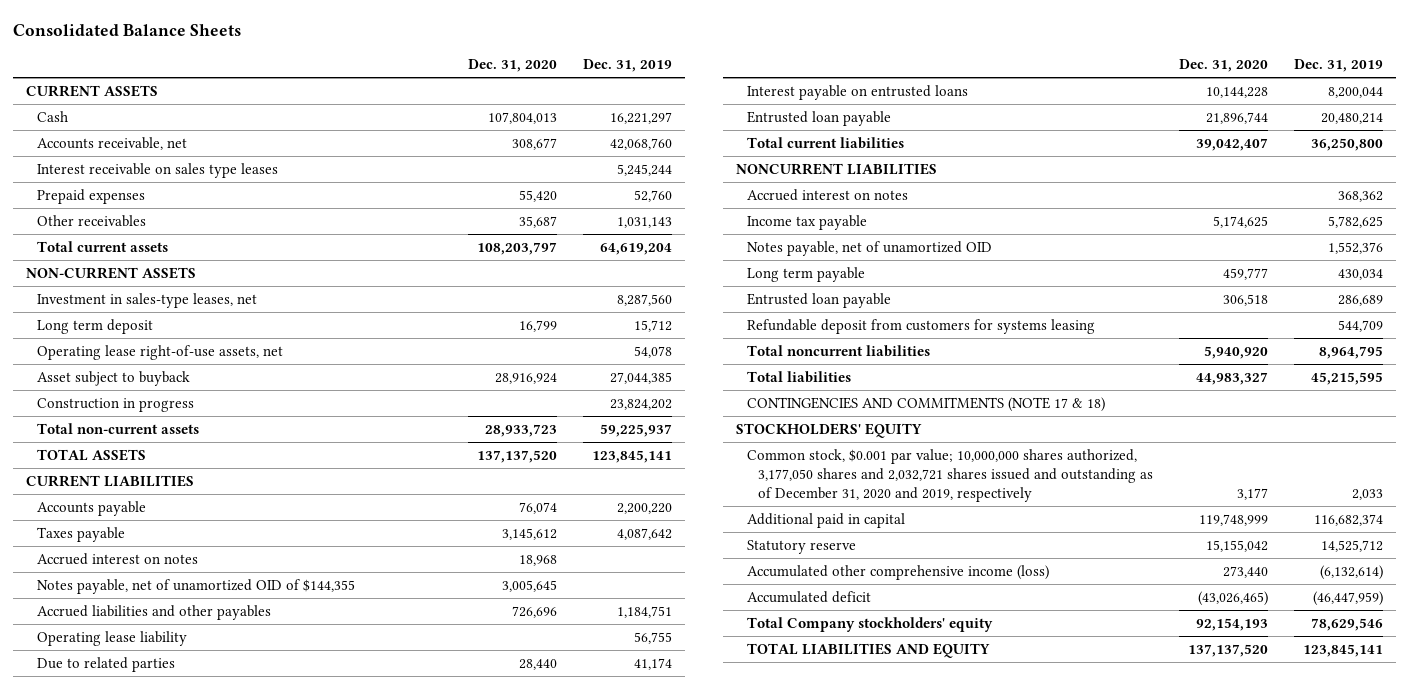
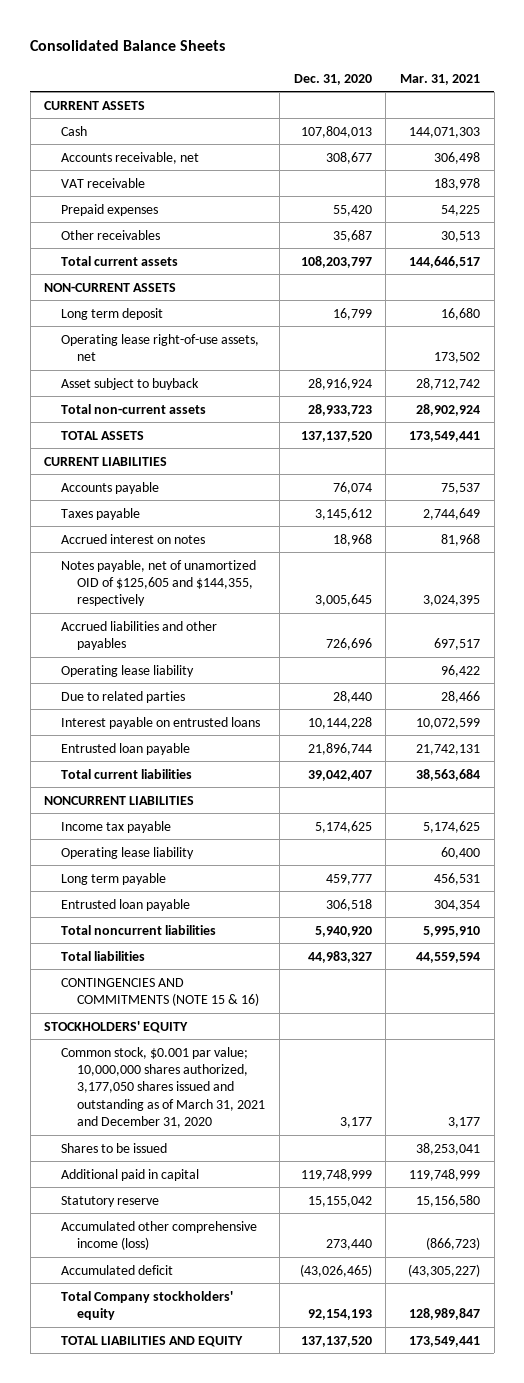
- | Dec. 31, 2020 | Dec. 31, 2019
+ | Dec. 31, 2020 | Mar. 31, 2021
- Interest receivable on sales type leases | | 5,245,244
+ VAT receivable | | 183,978
- Investment in sales-type leases, net | | 8,287,560
- Construction in progress | | 23,824,202
- Notes payable, net of unamortized OID of $144,355 | 3,005,645 |
+ Notes payable, net of unamortized OID of $125,605 and $144,355, respectively | 3,005,645 | 3,024,395
- Accrued interest on notes | | 368,362
- Notes payable, net of unamortized OID | | 1,552,376
+ Operating lease liability | | 60,400
- Refundable deposit from customers for systems leasing | | 544,709
- CONTINGENCIES AND COMMITMENTS (NOTE 17 & 18)
+ CONTINGENCIES AND COMMITMENTS (NOTE 15 & 16)
- Common stock, $0.001 par value; 10,000,000 shares authorized, 3,177,050 shares and 2,032,721 shares issued and outstanding as of December 31, 2020 and 2019, respectively | 3,177 | 2,033
+ Common stock, $0.001 par value; 10,000,000 shares authorized, 3,177,050 shares issued and outstanding as of March 31, 2021 and December 31, 2020 | 3,177 | 3,177
+ Shares to be issued | | 38,253,041

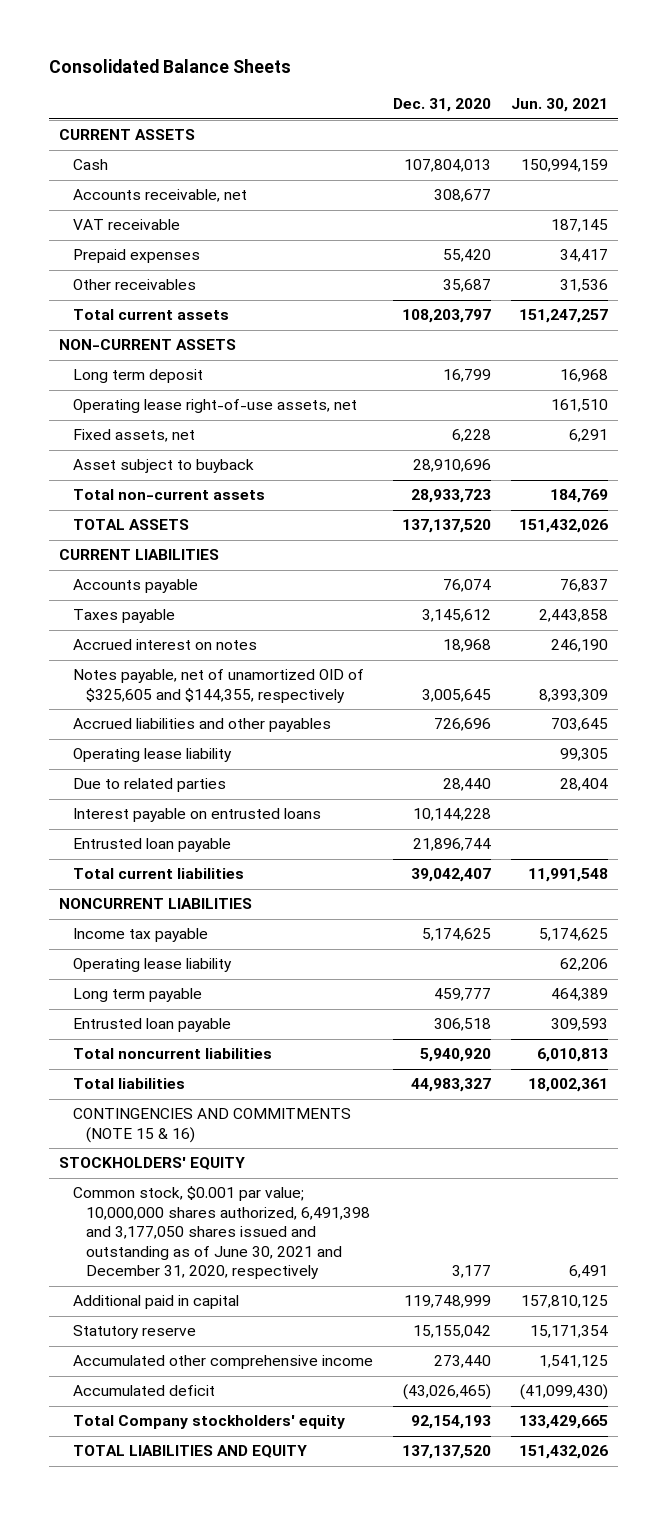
- | Dec. 31, 2020 | Mar. 31, 2021
+ | Dec. 31, 2020 | Jun. 30, 2021
- Asset subject to buyback | 28,916,924 | 28,712,742
+ Fixed assets, net | 6,228 | 6,291
+ Asset subject to buyback | 28,910,696 |
- Notes payable, net of unamortized OID of $125,605 and $144,355, respectively | 3,005,645 | 3,024,395
+ Notes payable, net of unamortized OID of $325,605 and $144,355, respectively | 3,005,645 | 8,393,309
- Common stock, $0.001 par value; 10,000,000 shares authorized, 3,177,050 shares issued and outstanding as of March 31, 2021 and December 31, 2020 | 3,177 | 3,177
- Shares to be issued | | 38,253,041
+ Common stock, $0.001 par value; 10,000,000 shares authorized, 6,491,398 and 3,177,050 shares issued and outstanding as of June 30, 2021 and December 31, 2020, respectively | 3,177 | 6,491
- Accumulated other comprehensive income (loss) | 273,440 | (866,723)
+ Accumulated other comprehensive income | 273,440 | 1,541,125

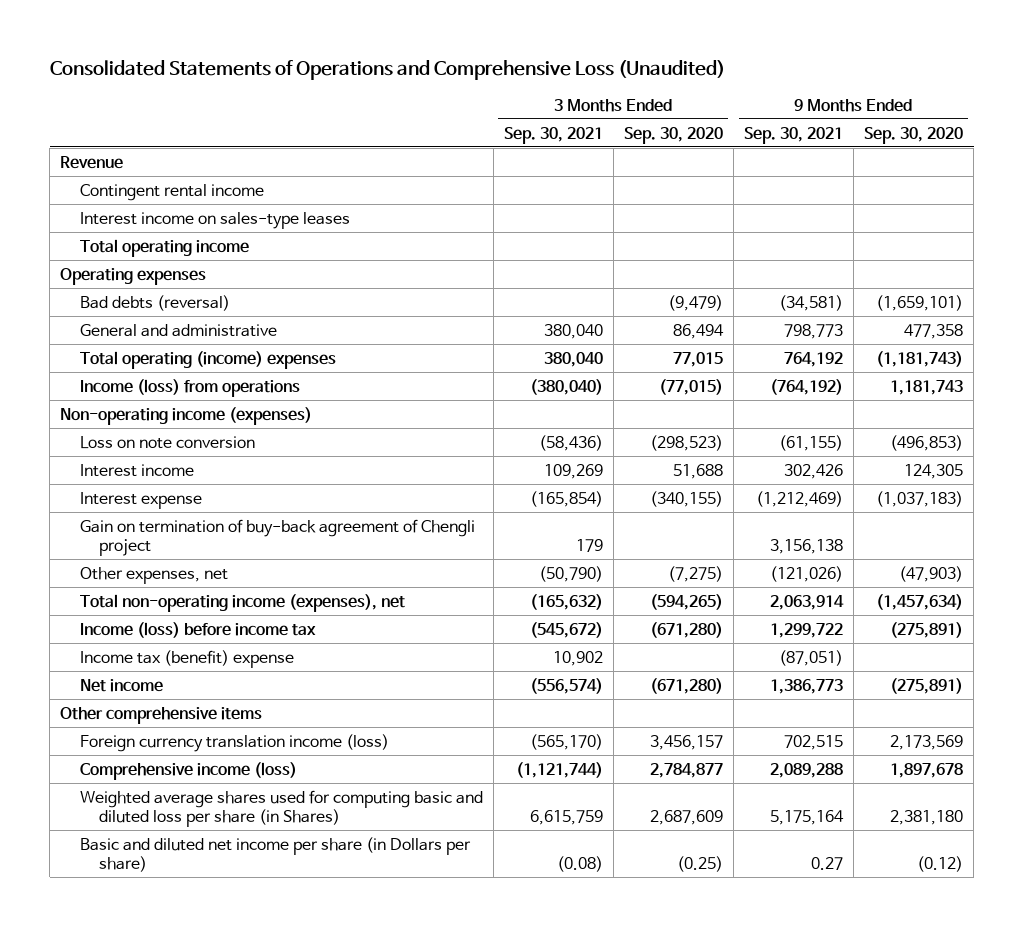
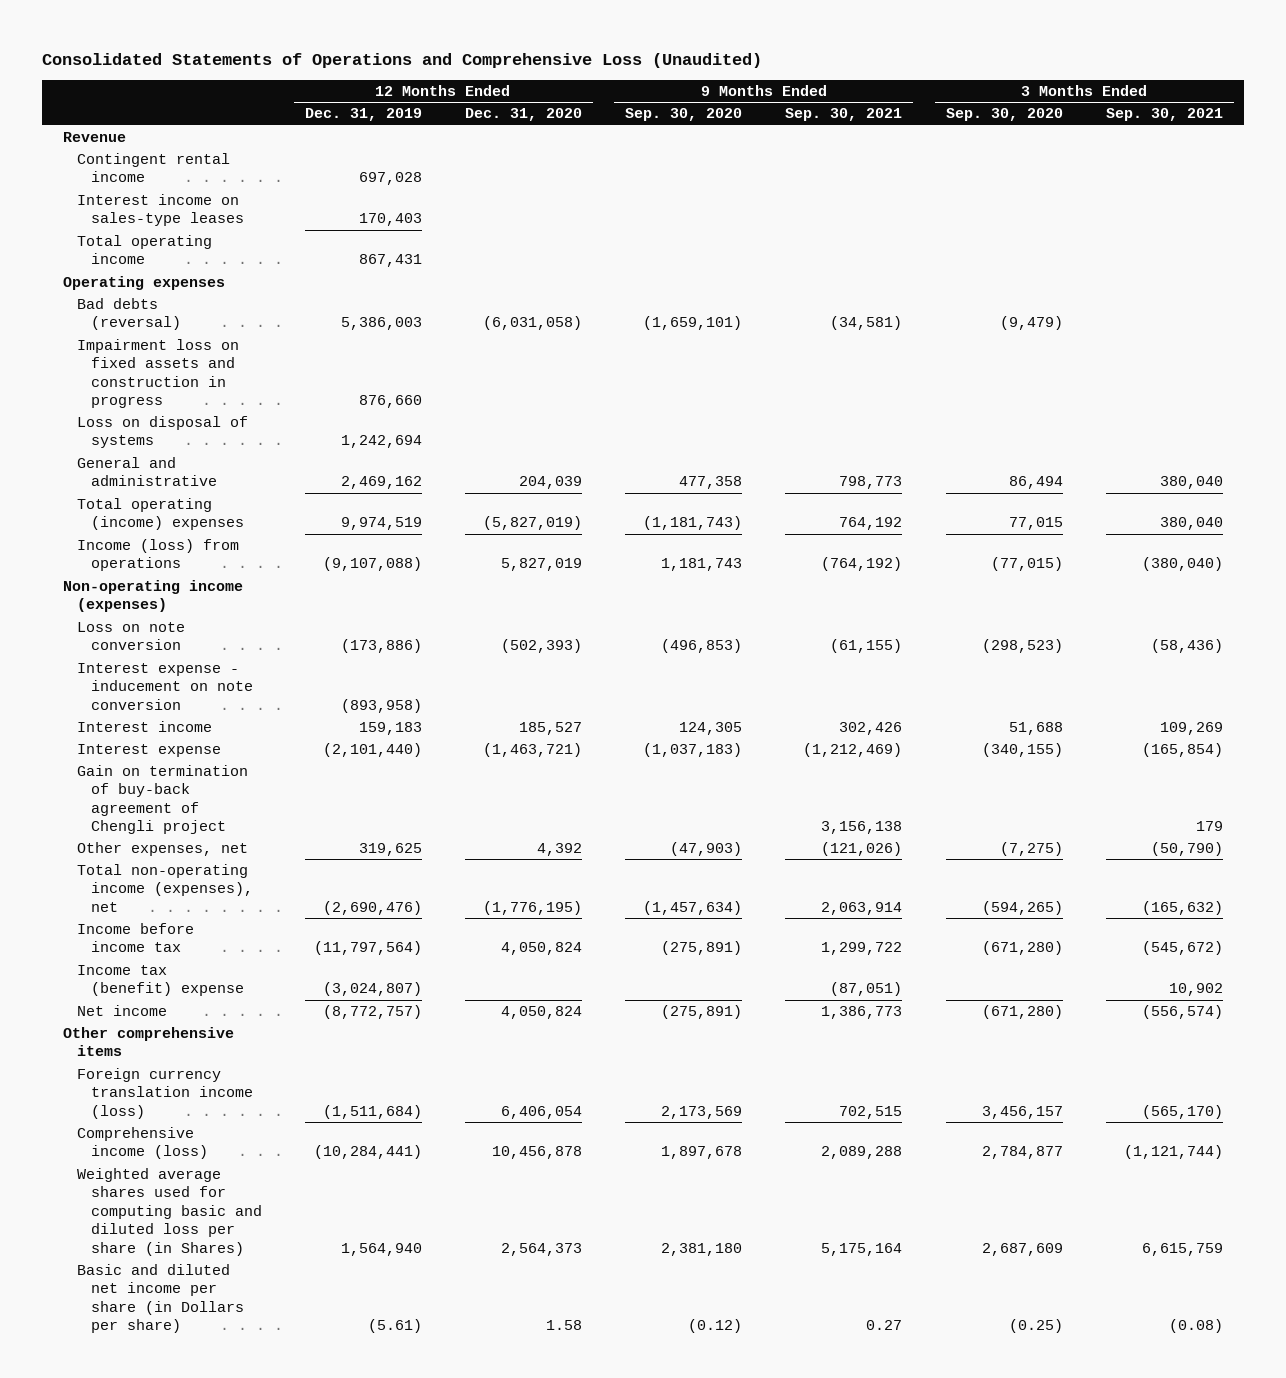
- | 3 Months Ended Sep. 30, 2021 | 3 Months Ended Sep. 30, 2020 | 9 Months Ended Sep. 30, 2021 | 9 Months Ended Sep. 30, 2020
+ | 12 Months Ended Dec. 31, 2019 | 12 Months Ended Dec. 31, 2020 | 9 Months Ended Sep. 30, 2020 | 9 Months Ended Sep. 30, 2021 | 3 Months Ended Sep. 30, 2020 | 3 Months Ended Sep. 30, 2021
+ Impairment loss on fixed assets and construction in progress | 876,660 | | | | |
+ Loss on disposal of systems | 1,242,694 | | | | |
+ Interest expense - inducement on note conversion | (893,958) | | | | |
- Income (loss) before income tax | (545,672) | (671,280) | 1,299,722 | (275,891)
+ Income before income tax | (11,797,564) | 4,050,824 | (275,891) | 1,299,722 | (671,280) | (545,672)

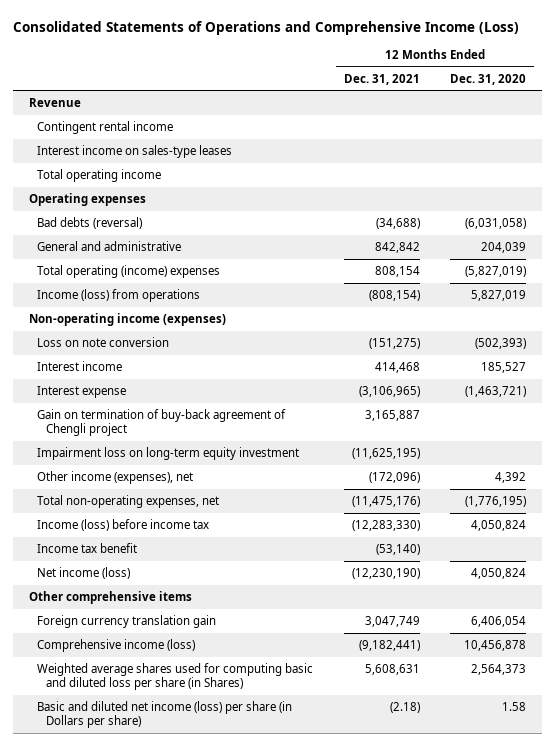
- Consolidated Statements of Operations and Comprehensive Loss (Unaudited)
+ Consolidated Statements of Operations and Comprehensive Income (Loss)
- | 12 Months Ended Dec. 31, 2019 | 12 Months Ended Dec. 31, 2020 | 9 Months Ended Sep. 30, 2020 | 9 Months Ended Sep. 30, 2021 | 3 Months Ended Sep. 30, 2020 | 3 Months Ended Sep. 30, 2021
+ | 12 Months Ended Dec. 31, 2021 | 12 Months Ended Dec. 31, 2020
- Impairment loss on fixed assets and construction in progress | 876,660 | | | | |
- Loss on disposal of systems | 1,242,694 | | | | |
- Interest expense - inducement on note conversion | (893,958) | | | | |
- Other expenses, net | 319,625 | 4,392 | (47,903) | (121,026) | (7,275) | (50,790)
- Total non-operating income (expenses), net | (2,690,476) | (1,776,195) | (1,457,634) | 2,063,914 | (594,265) | (165,632)
- Income before income tax | (11,797,564) | 4,050,824 | (275,891) | 1,299,722 | (671,280) | (545,672)
- Income tax (benefit) expense | (3,024,807) | | | (87,051) | | 10,902
- Net income | (8,772,757) | 4,050,824 | (275,891) | 1,386,773 | (671,280) | (556,574)
+ Impairment loss on long-term equity investment | (11,625,195) |
+ Other income (expenses), net | (172,096) | 4,392
+ Total non-operating expenses, net | (11,475,176) | (1,776,195)
+ Income (loss) before income tax | (12,283,330) | 4,050,824
+ Income tax benefit | (53,140) |
+ Net income (loss) | (12,230,190) | 4,050,824
- Foreign currency translation income (loss) | (1,511,684) | 6,406,054 | 2,173,569 | 702,515 | 3,456,157 | (565,170)
+ Foreign currency translation gain | 3,047,749 | 6,406,054
- Basic and diluted net income per share (in Dollars per share) | (5.61) | 1.58 | (0.12) | 0.27 | (0.25) | (0.08)
+ Basic and diluted net income (loss) per share (in Dollars per share) | (2.18) | 1.58

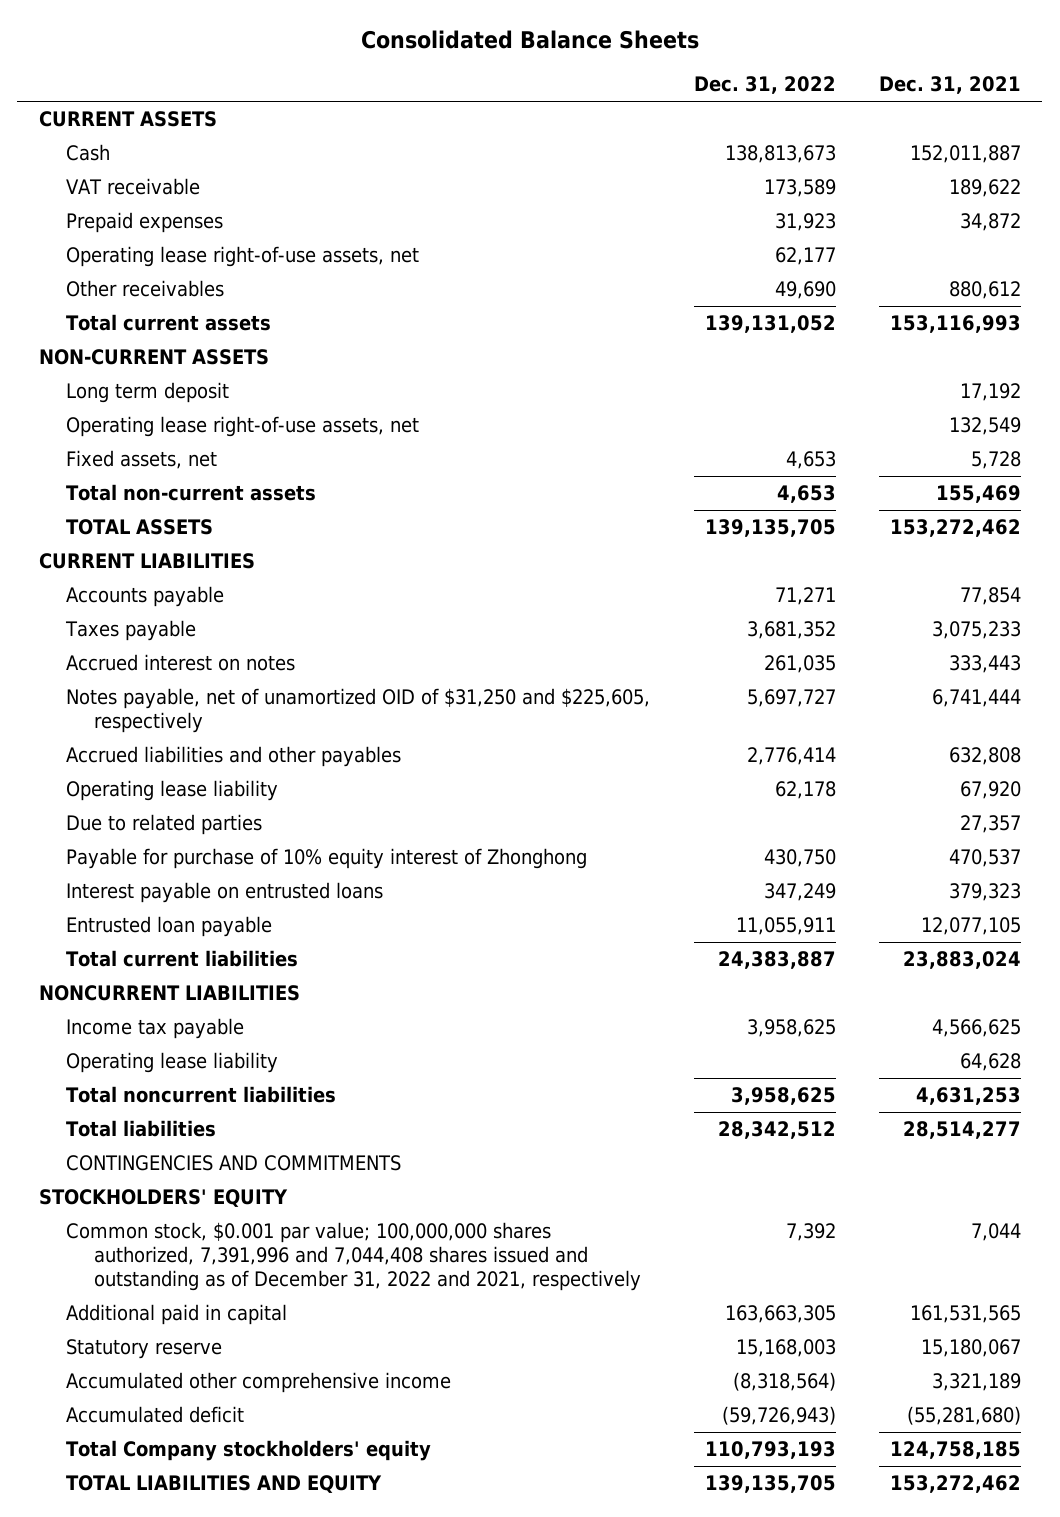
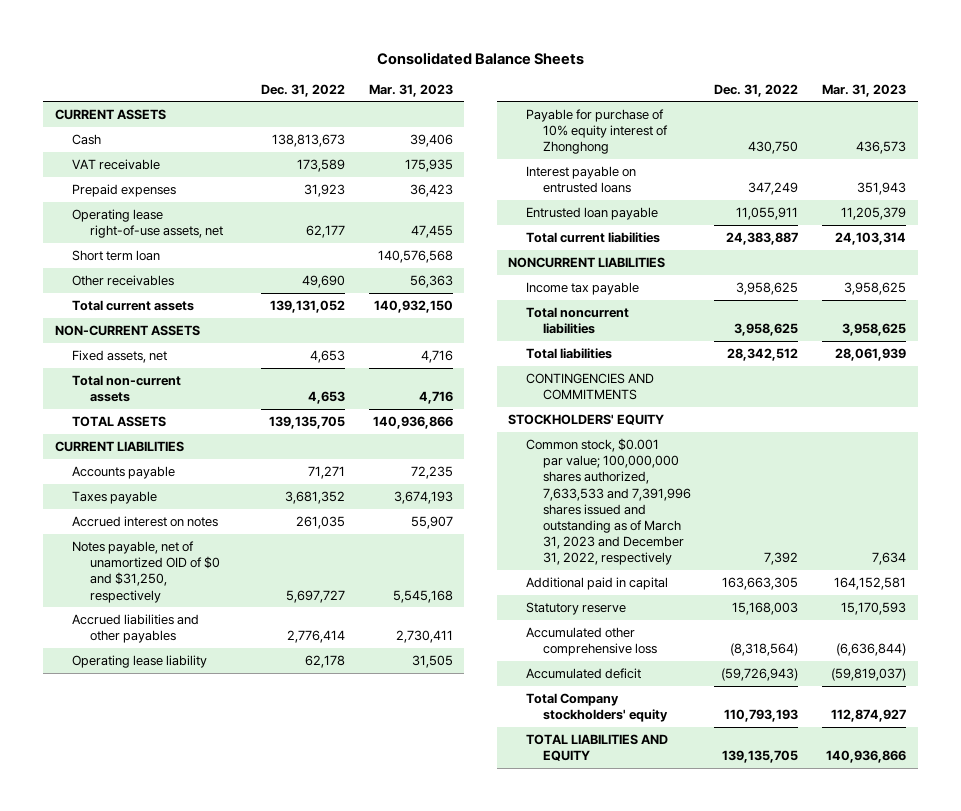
- | Dec. 31, 2022 | Dec. 31, 2021
+ | Dec. 31, 2022 | Mar. 31, 2023
+ Short term loan | | 140,576,568
- Long term deposit | | 17,192
- Operating lease right-of-use assets, net | | 132,549
- Notes payable, net of unamortized OID of $31,250 and $225,605, respectively | 5,697,727 | 6,741,444
+ Notes payable, net of unamortized OID of $0 and $31,250, respectively | 5,697,727 | 5,545,168
- Due to related parties | | 27,357
- Operating lease liability | | 64,628
- Common stock, $0.001 par value; 100,000,000 shares authorized, 7,391,996 and 7,044,408 shares issued and outstanding as of December 31, 2022 and 2021, respectively | 7,392 | 7,044
+ Common stock, $0.001 par value; 100,000,000 shares authorized, 7,633,533 and 7,391,996 shares issued and outstanding as of March 31, 2023 and December 31, 2022, respectively | 7,392 | 7,634
- Accumulated other comprehensive income | (8,318,564) | 3,321,189
+ Accumulated other comprehensive loss | (8,318,564) | (6,636,844)

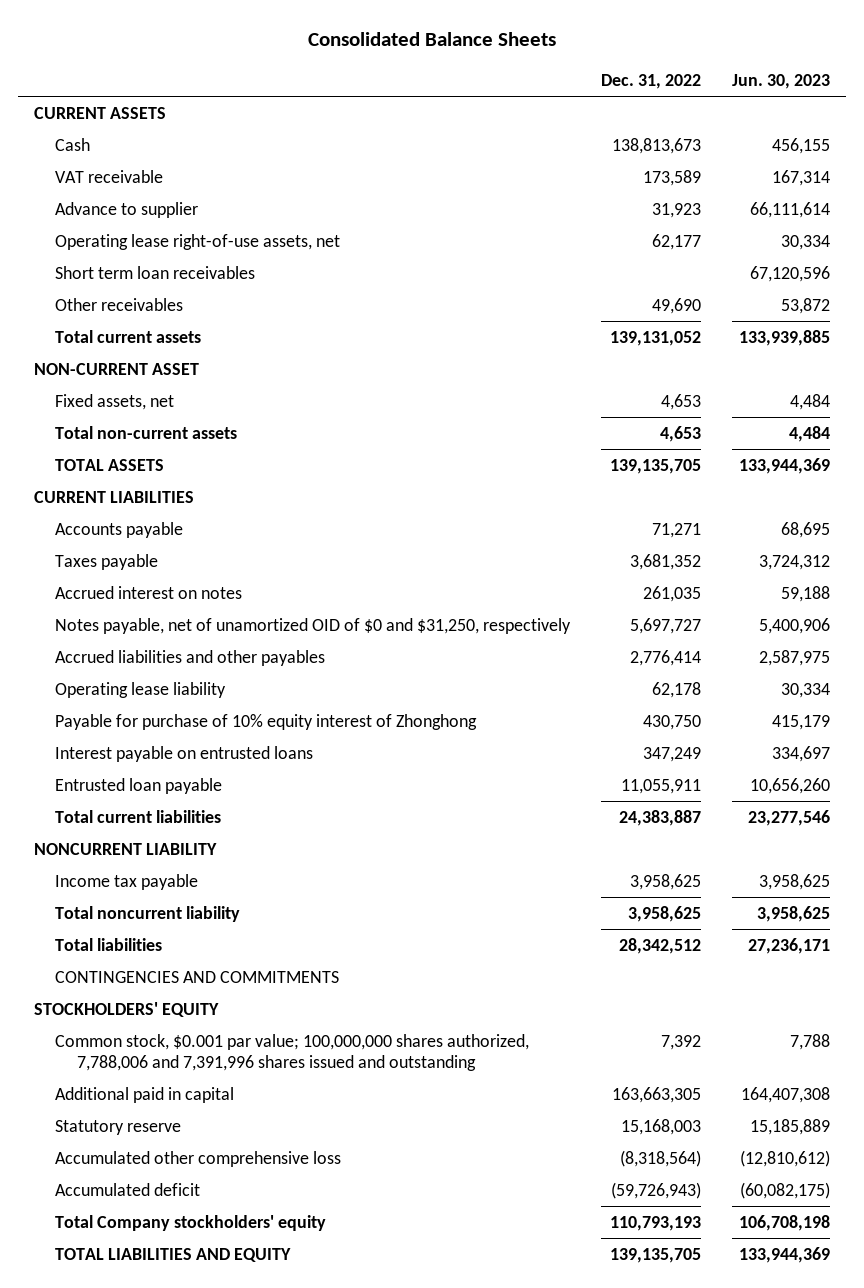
- | Dec. 31, 2022 | Mar. 31, 2023
+ | Dec. 31, 2022 | Jun. 30, 2023
- Prepaid expenses | 31,923 | 36,423
+ Advance to supplier | 31,923 | 66,111,614
- Short term loan | | 140,576,568
+ Short term loan receivables | | 67,120,596
- NON-CURRENT ASSETS
+ NON-CURRENT ASSET
- NONCURRENT LIABILITIES
+ NONCURRENT LIABILITY
- Total noncurrent liabilities | 3,958,625 | 3,958,625
+ Total noncurrent liability | 3,958,625 | 3,958,625
- Common stock, $0.001 par value; 100,000,000 shares authorized, 7,633,533 and 7,391,996 shares issued and outstanding as of March 31, 2023 and December 31, 2022, respectively | 7,392 | 7,634
+ Common stock, $0.001 par value; 100,000,000 shares authorized, 7,788,006 and 7,391,996 shares issued and outstanding | 7,392 | 7,788

